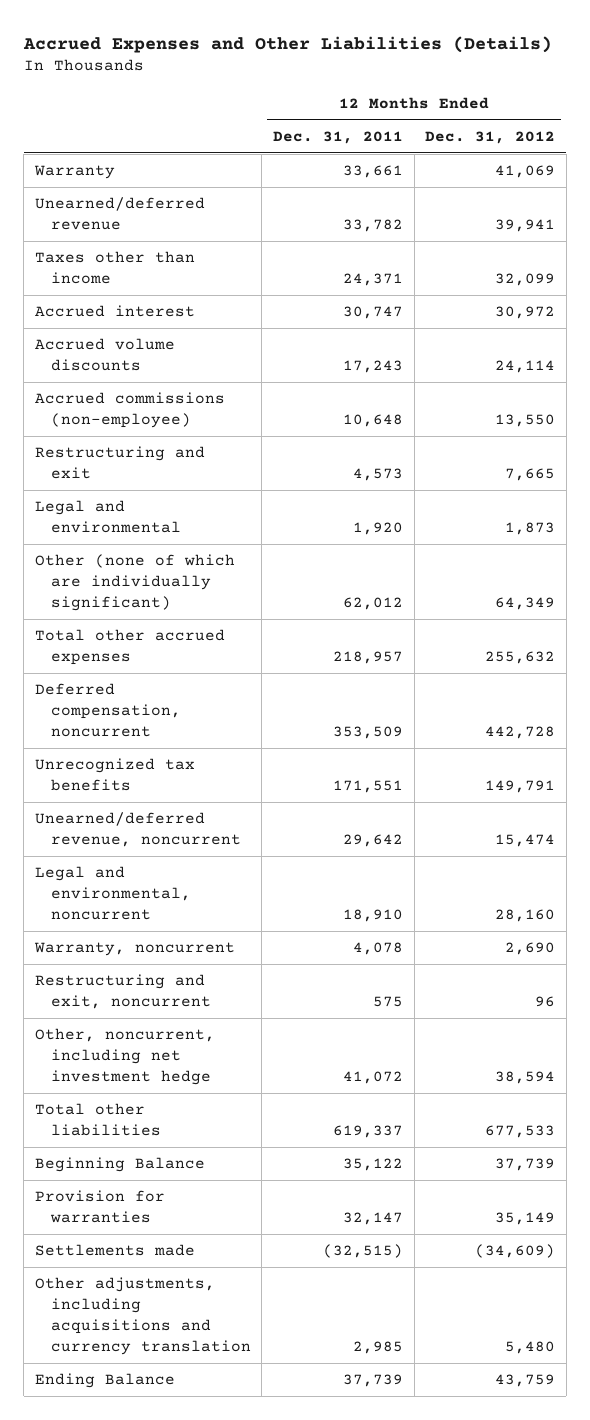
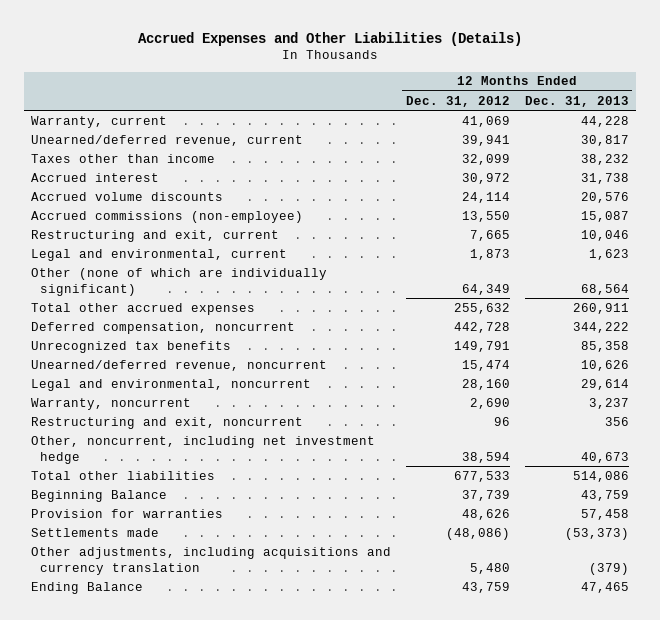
- | 12 Months Ended Dec. 31, 2011 | 12 Months Ended Dec. 31, 2012
+ | 12 Months Ended Dec. 31, 2012 | 12 Months Ended Dec. 31, 2013
- Warranty | 33,661 | 41,069
- Unearned/deferred revenue | 33,782 | 39,941
+ Warranty, current | 41,069 | 44,228
+ Unearned/deferred revenue, current | 39,941 | 30,817
- Restructuring and exit | 4,573 | 7,665
- Legal and environmental | 1,920 | 1,873
+ Restructuring and exit, current | 7,665 | 10,046
+ Legal and environmental, current | 1,873 | 1,623
- Provision for warranties | 32,147 | 35,149
- Settlements made | (32,515) | (34,609)
+ Provision for warranties | 48,626 | 57,458
+ Settlements made | (48,086) | (53,373)

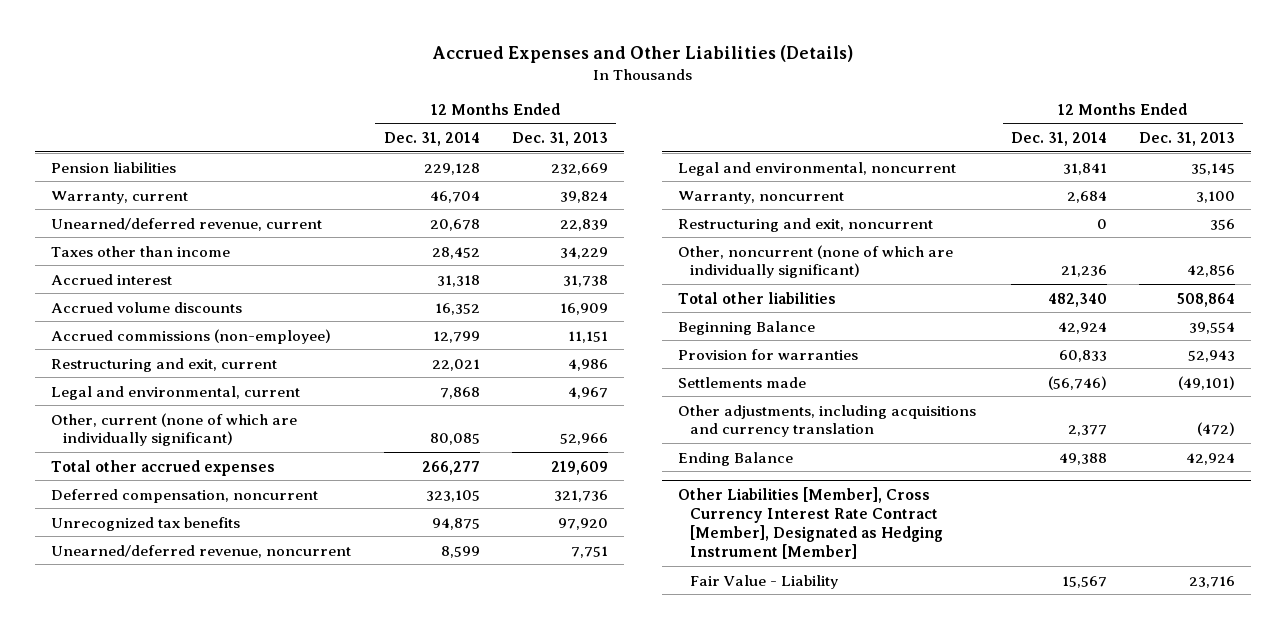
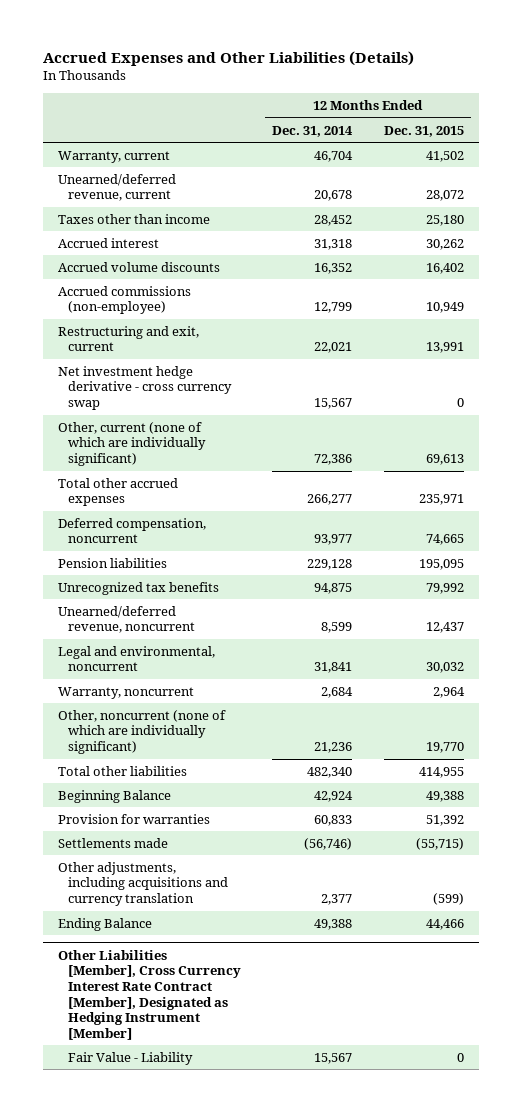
- | 12 Months Ended Dec. 31, 2014 | 12 Months Ended Dec. 31, 2013
+ | 12 Months Ended Dec. 31, 2014 | 12 Months Ended Dec. 31, 2015
- Legal and environmental, current | 7,868 | 4,967
- Other, current (none of which are individually significant) | 80,085 | 52,966
+ Net investment hedge derivative - cross currency swap | 15,567 | 0
+ Other, current (none of which are individually significant) | 72,386 | 69,613
- Deferred compensation, noncurrent | 323,105 | 321,736
+ Deferred compensation, noncurrent | 93,977 | 74,665
moved down: Pension liabilities | 229,128 | 195,095
- Restructuring and exit, noncurrent | 0 | 356

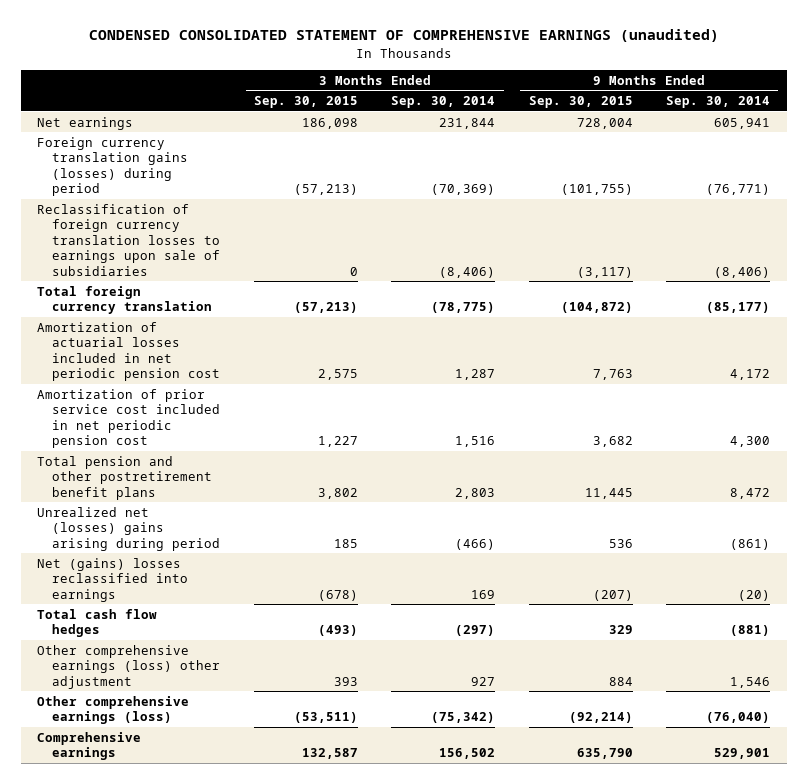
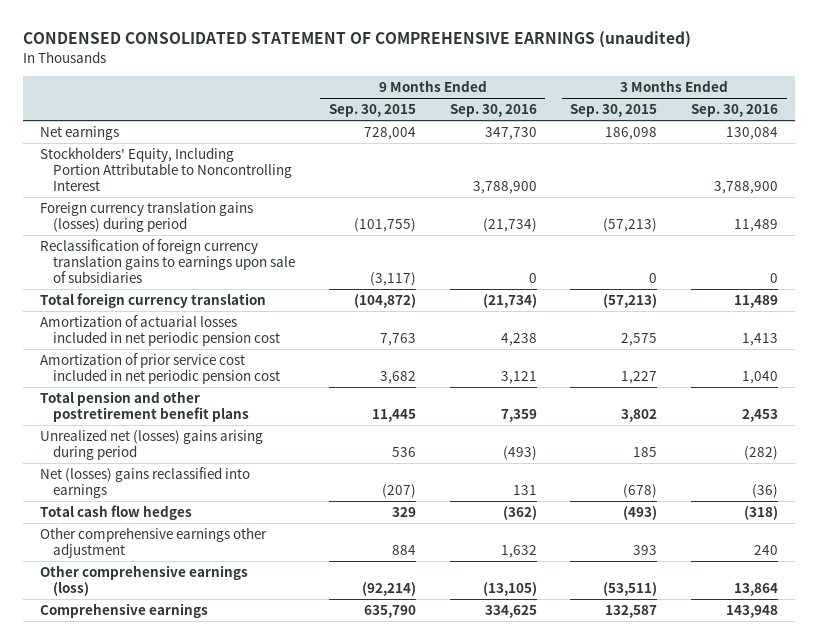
- | 3 Months Ended Sep. 30, 2015 | 3 Months Ended Sep. 30, 2014 | 9 Months Ended Sep. 30, 2015 | 9 Months Ended Sep. 30, 2014
+ | 9 Months Ended Sep. 30, 2015 | 9 Months Ended Sep. 30, 2016 | 3 Months Ended Sep. 30, 2015 | 3 Months Ended Sep. 30, 2016
+ Stockholders' Equity, Including Portion Attributable to Noncontrolling Interest | | 3,788,900 | | 3,788,900
- Reclassification of foreign currency translation losses to earnings upon sale of subsidiaries | 0 | (8,406) | (3,117) | (8,406)
+ Reclassification of foreign currency translation gains to earnings upon sale of subsidiaries | (3,117) | 0 | 0 | 0
- Net (gains) losses reclassified into earnings | (678) | 169 | (207) | (20)
+ Net (losses) gains reclassified into earnings | (207) | 131 | (678) | (36)
- Other comprehensive earnings (loss) other adjustment | 393 | 927 | 884 | 1,546
+ Other comprehensive earnings other adjustment | 884 | 1,632 | 393 | 240

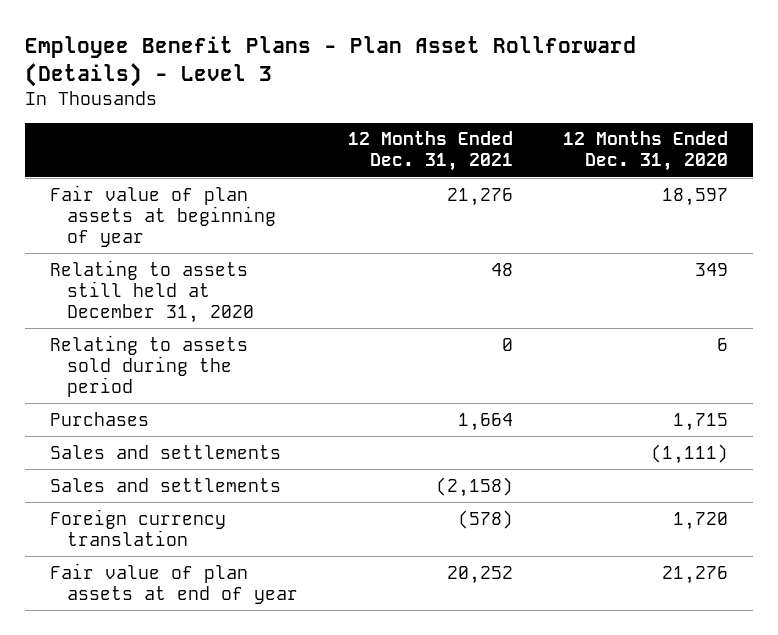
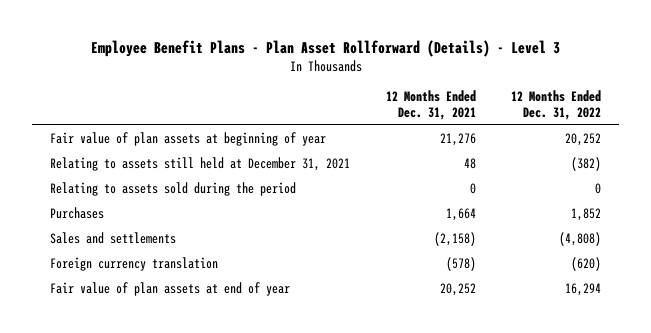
- | 12 Months Ended Dec. 31, 2021 | 12 Months Ended Dec. 31, 2020
+ | 12 Months Ended Dec. 31, 2021 | 12 Months Ended Dec. 31, 2022
- Relating to assets still held at December 31, 2020 | 48 | 349
+ Relating to assets still held at December 31, 2021 | 48 | (382)
- Sales and settlements | | (1,111)

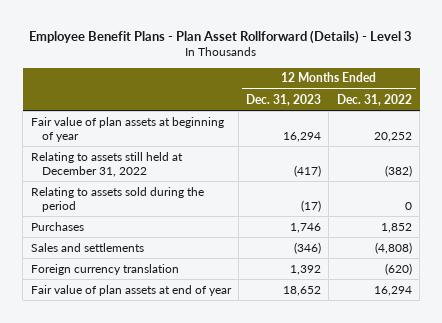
- | 12 Months Ended Dec. 31, 2021 | 12 Months Ended Dec. 31, 2022
+ | 12 Months Ended Dec. 31, 2023 | 12 Months Ended Dec. 31, 2022
- Relating to assets still held at December 31, 2021 | 48 | (382)
+ Relating to assets still held at December 31, 2022 | (417) | (382)

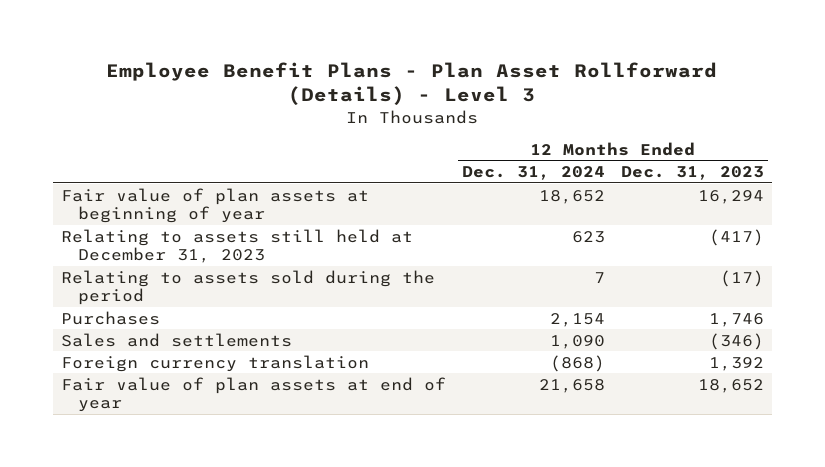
- | 12 Months Ended Dec. 31, 2023 | 12 Months Ended Dec. 31, 2022
+ | 12 Months Ended Dec. 31, 2024 | 12 Months Ended Dec. 31, 2023
- Relating to assets still held at December 31, 2022 | (417) | (382)
+ Relating to assets still held at December 31, 2023 | 623 | (417)

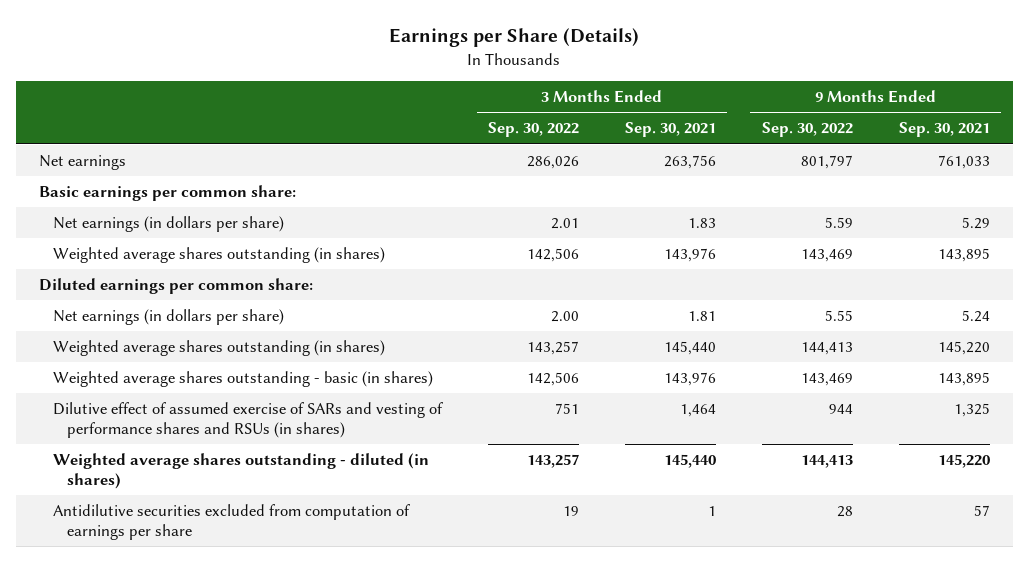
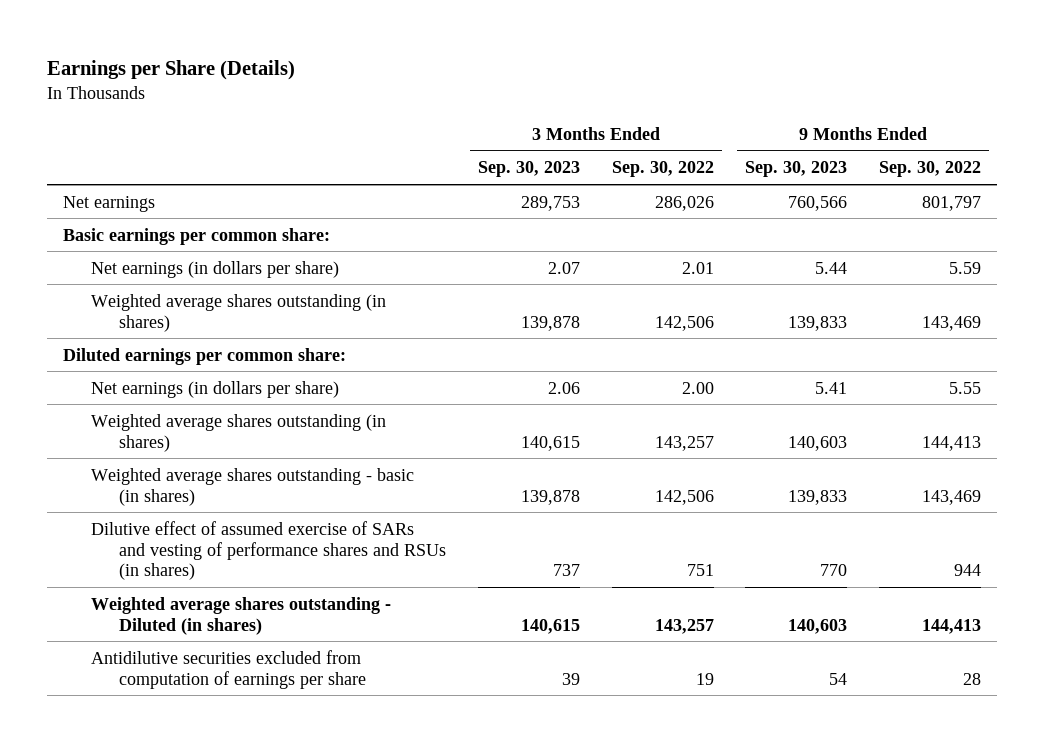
- | 3 Months Ended Sep. 30, 2022 | 3 Months Ended Sep. 30, 2021 | 9 Months Ended Sep. 30, 2022 | 9 Months Ended Sep. 30, 2021
+ | 3 Months Ended Sep. 30, 2023 | 3 Months Ended Sep. 30, 2022 | 9 Months Ended Sep. 30, 2023 | 9 Months Ended Sep. 30, 2022
- Weighted average shares outstanding - diluted (in shares) | 143,257 | 145,440 | 144,413 | 145,220
+ Weighted average shares outstanding - Diluted (in shares) | 140,615 | 143,257 | 140,603 | 144,413

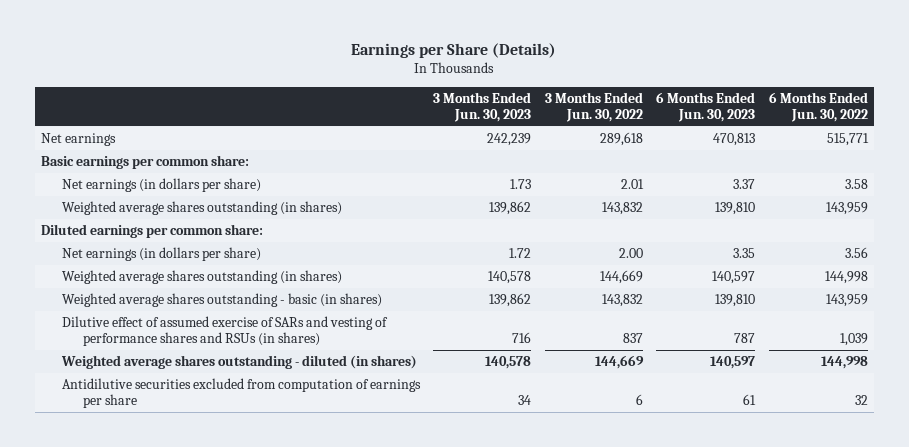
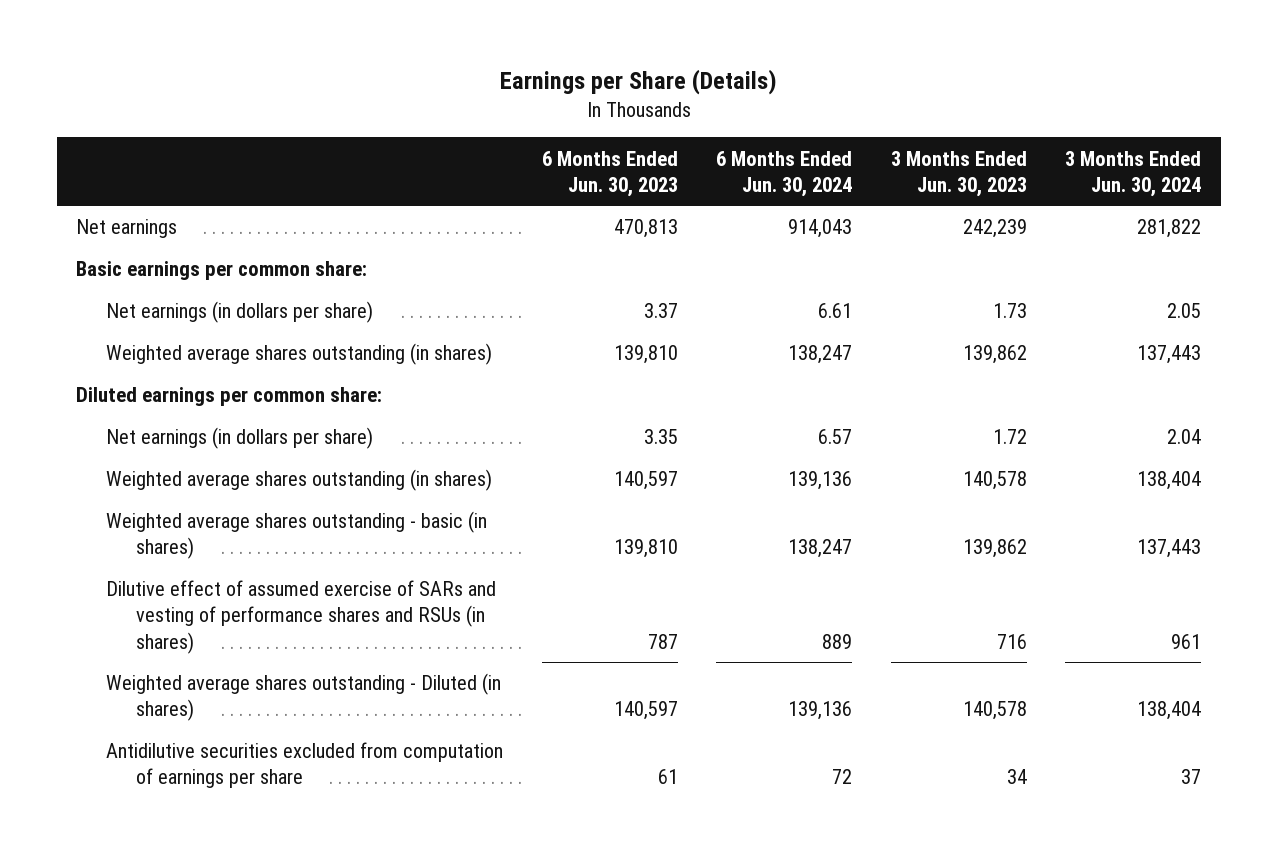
- | 3 Months Ended Jun. 30, 2023 | 3 Months Ended Jun. 30, 2022 | 6 Months Ended Jun. 30, 2023 | 6 Months Ended Jun. 30, 2022
+ | 6 Months Ended Jun. 30, 2023 | 6 Months Ended Jun. 30, 2024 | 3 Months Ended Jun. 30, 2023 | 3 Months Ended Jun. 30, 2024
- Weighted average shares outstanding - diluted (in shares) | 140,578 | 144,669 | 140,597 | 144,998
+ Weighted average shares outstanding - Diluted (in shares) | 140,597 | 139,136 | 140,578 | 138,404

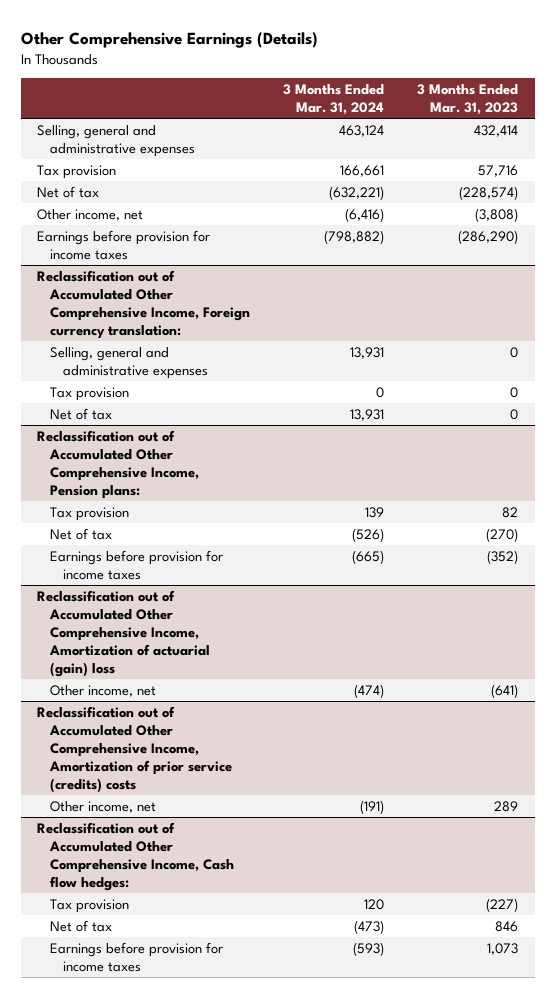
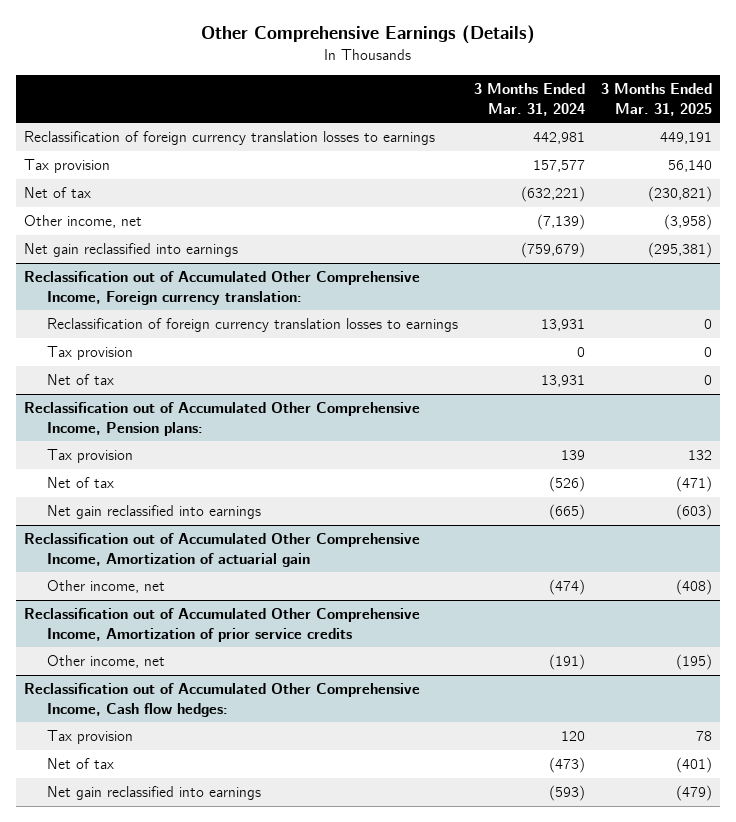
- | 3 Months Ended Mar. 31, 2024 | 3 Months Ended Mar. 31, 2023
+ | 3 Months Ended Mar. 31, 2024 | 3 Months Ended Mar. 31, 2025
- Selling, general and administrative expenses | 463,124 | 432,414
- Tax provision | 166,661 | 57,716
+ Reclassification of foreign currency translation losses to earnings | 442,981 | 449,191
+ Tax provision | 157,577 | 56,140
- Other income, net | (6,416) | (3,808)
- Earnings before provision for income taxes | (798,882) | (286,290)
+ Other income, net | (7,139) | (3,958)
+ Net gain reclassified into earnings | (759,679) | (295,381)
@ Reclassification out of Accumulated Other Comprehensive Income, Foreign currency translation:
- Selling, general and administrative expenses | 13,931 | 0
+ Reclassification of foreign currency translation losses to earnings | 13,931 | 0
@ Reclassification out of Accumulated Other Comprehensive Income, Pension plans:
- Earnings before provision for income taxes | (665) | (352)
- Reclassification out of Accumulated Other Comprehensive Income, Amortization of actuarial (gain) loss
@ Reclassification out of Accumulated Other Comprehensive Income, Pension plans:
+ Net gain reclassified into earnings | (665) | (603)
+ Reclassification out of Accumulated Other Comprehensive Income, Amortization of actuarial gain
- Reclassification out of Accumulated Other Comprehensive Income, Amortization of prior service (credits) costs
+ Reclassification out of Accumulated Other Comprehensive Income, Amortization of prior service credits
@ Reclassification out of Accumulated Other Comprehensive Income, Cash flow hedges:
- Earnings before provision for income taxes | (593) | 1,073
+ Net gain reclassified into earnings | (593) | (479)

